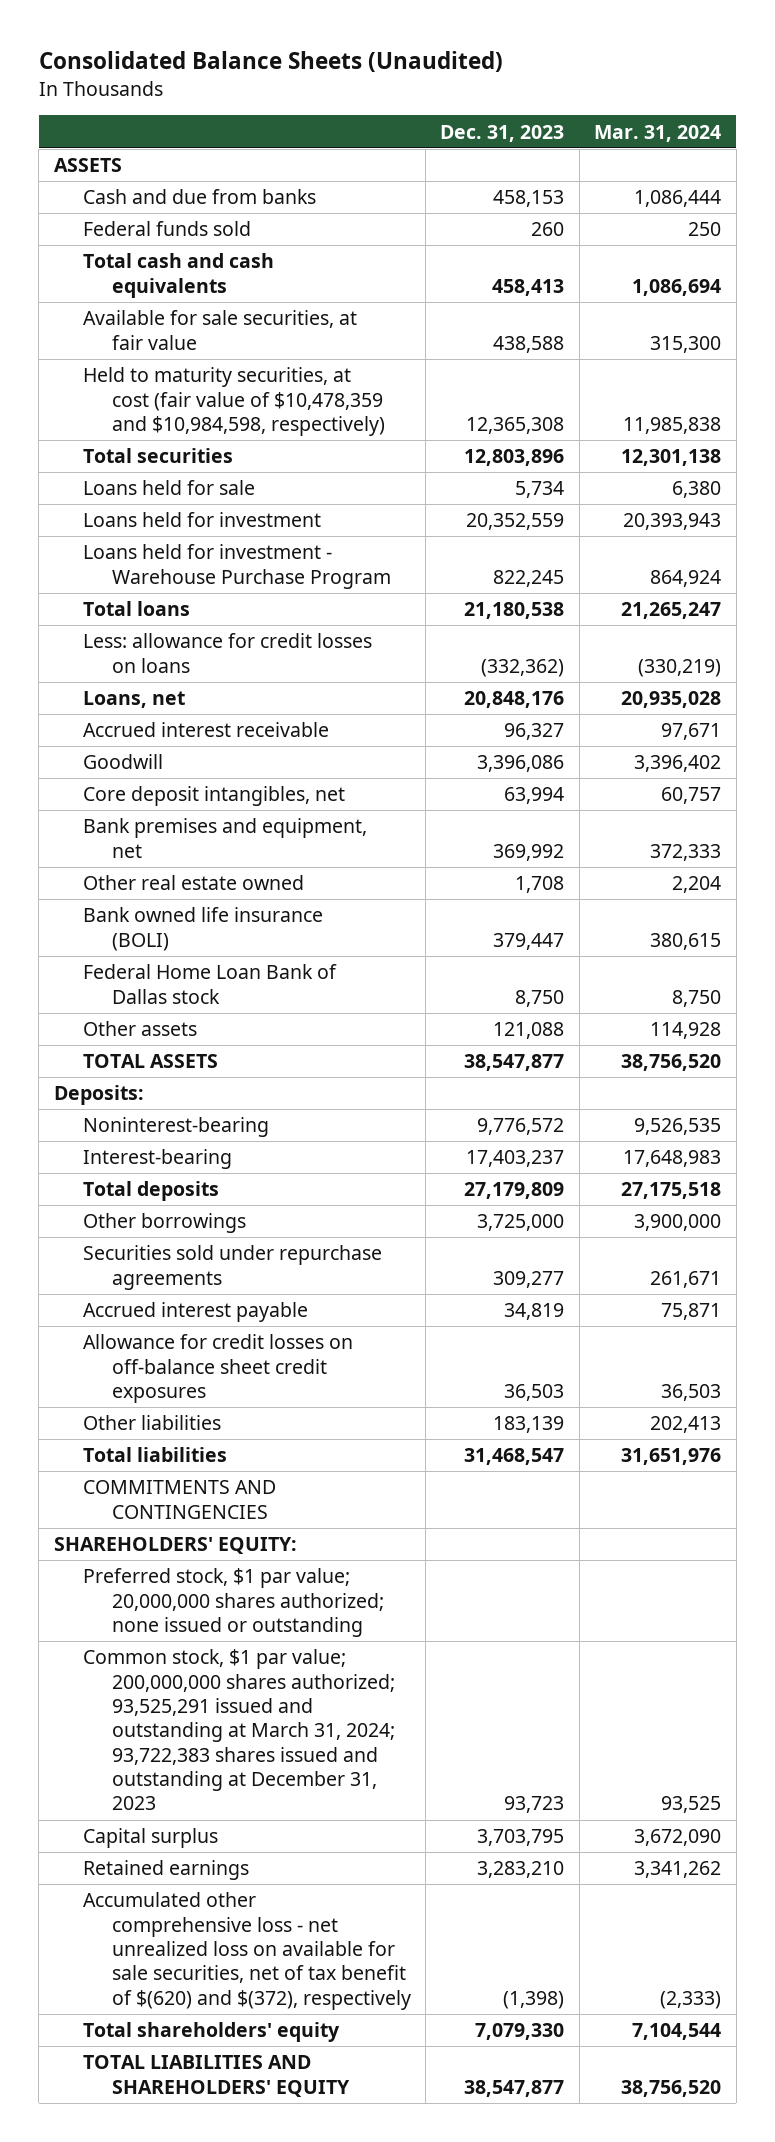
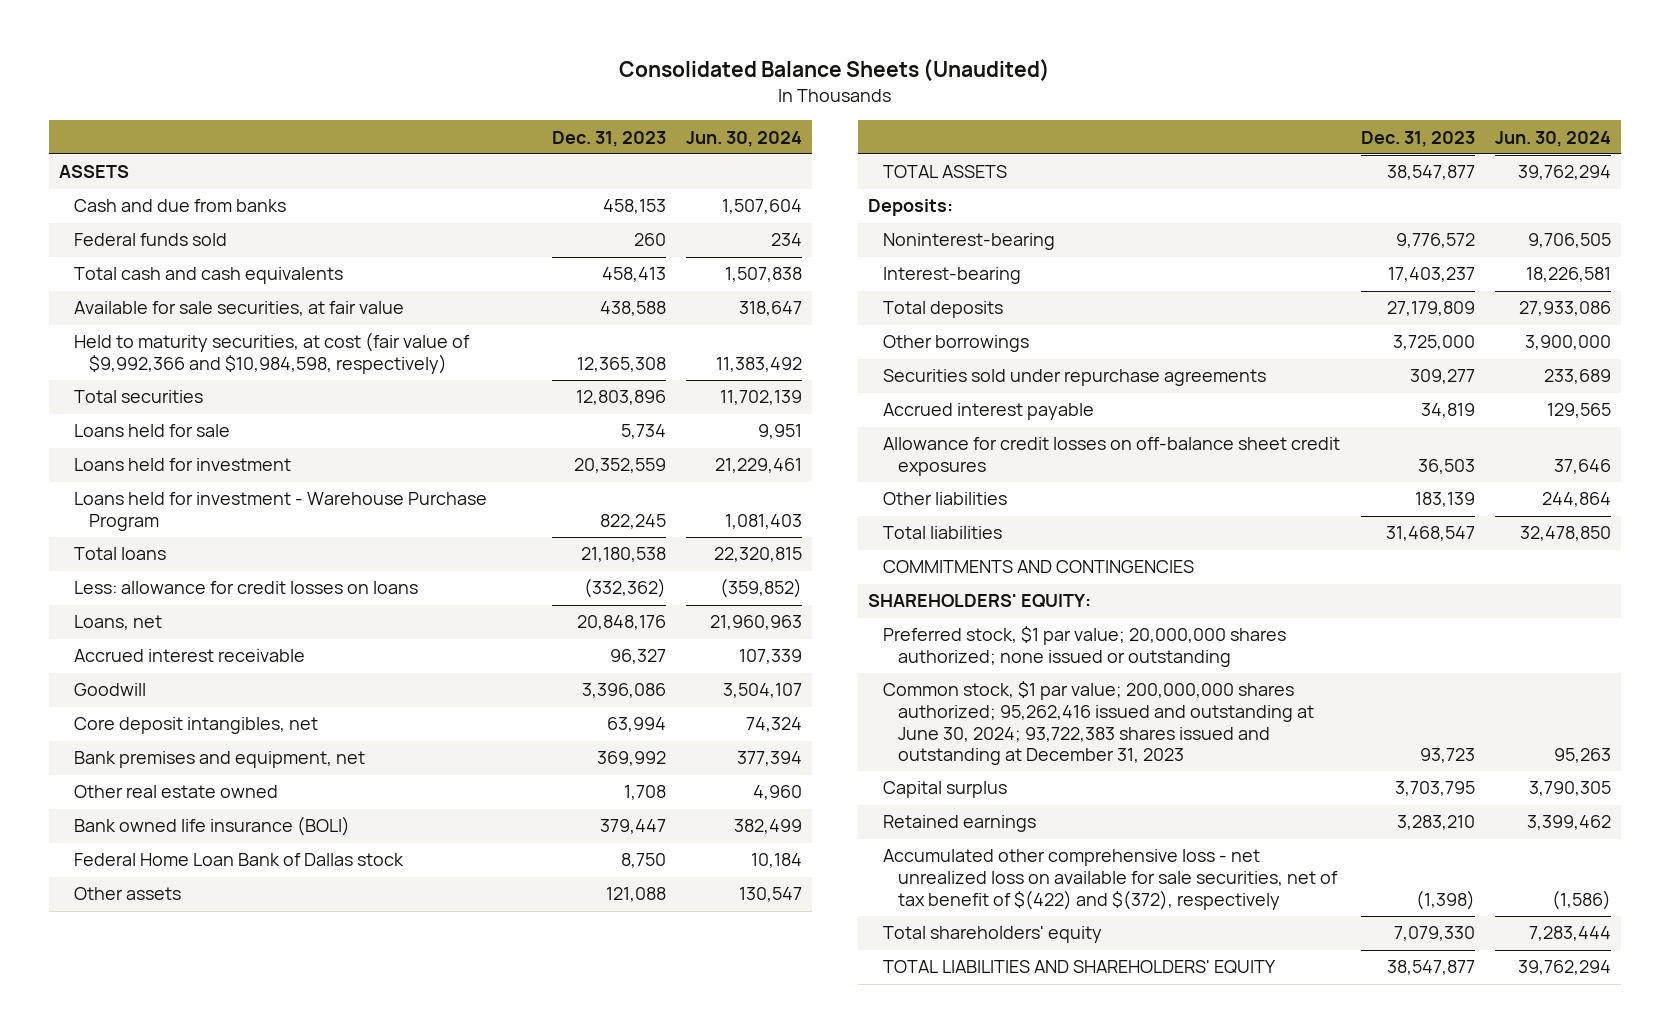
- | Dec. 31, 2023 | Mar. 31, 2024
+ | Dec. 31, 2023 | Jun. 30, 2024
- Held to maturity securities, at cost (fair value of $10,478,359 and $10,984,598, respectively) | 12,365,308 | 11,985,838
+ Held to maturity securities, at cost (fair value of $9,992,366 and $10,984,598, respectively) | 12,365,308 | 11,383,492
- Common stock, $1 par value; 200,000,000 shares authorized; 93,525,291 issued and outstanding at March 31, 2024; 93,722,383 shares issued and outstanding at December 31, 2023 | 93,723 | 93,525
+ Common stock, $1 par value; 200,000,000 shares authorized; 95,262,416 issued and outstanding at June 30, 2024; 93,722,383 shares issued and outstanding at December 31, 2023 | 93,723 | 95,263
- Accumulated other comprehensive loss - net unrealized loss on available for sale securities, net of tax benefit of $(620) and $(372), respectively | (1,398) | (2,333)
+ Accumulated other comprehensive loss - net unrealized loss on available for sale securities, net of tax benefit of $(422) and $(372), respectively | (1,398) | (1,586)

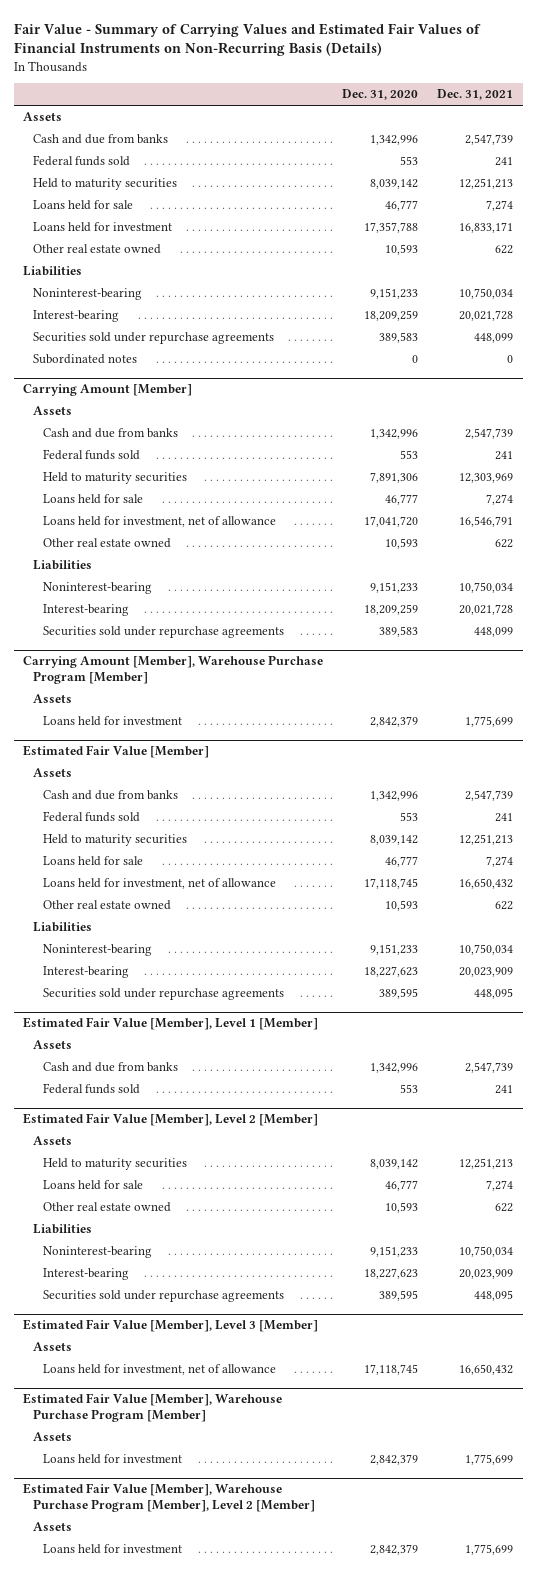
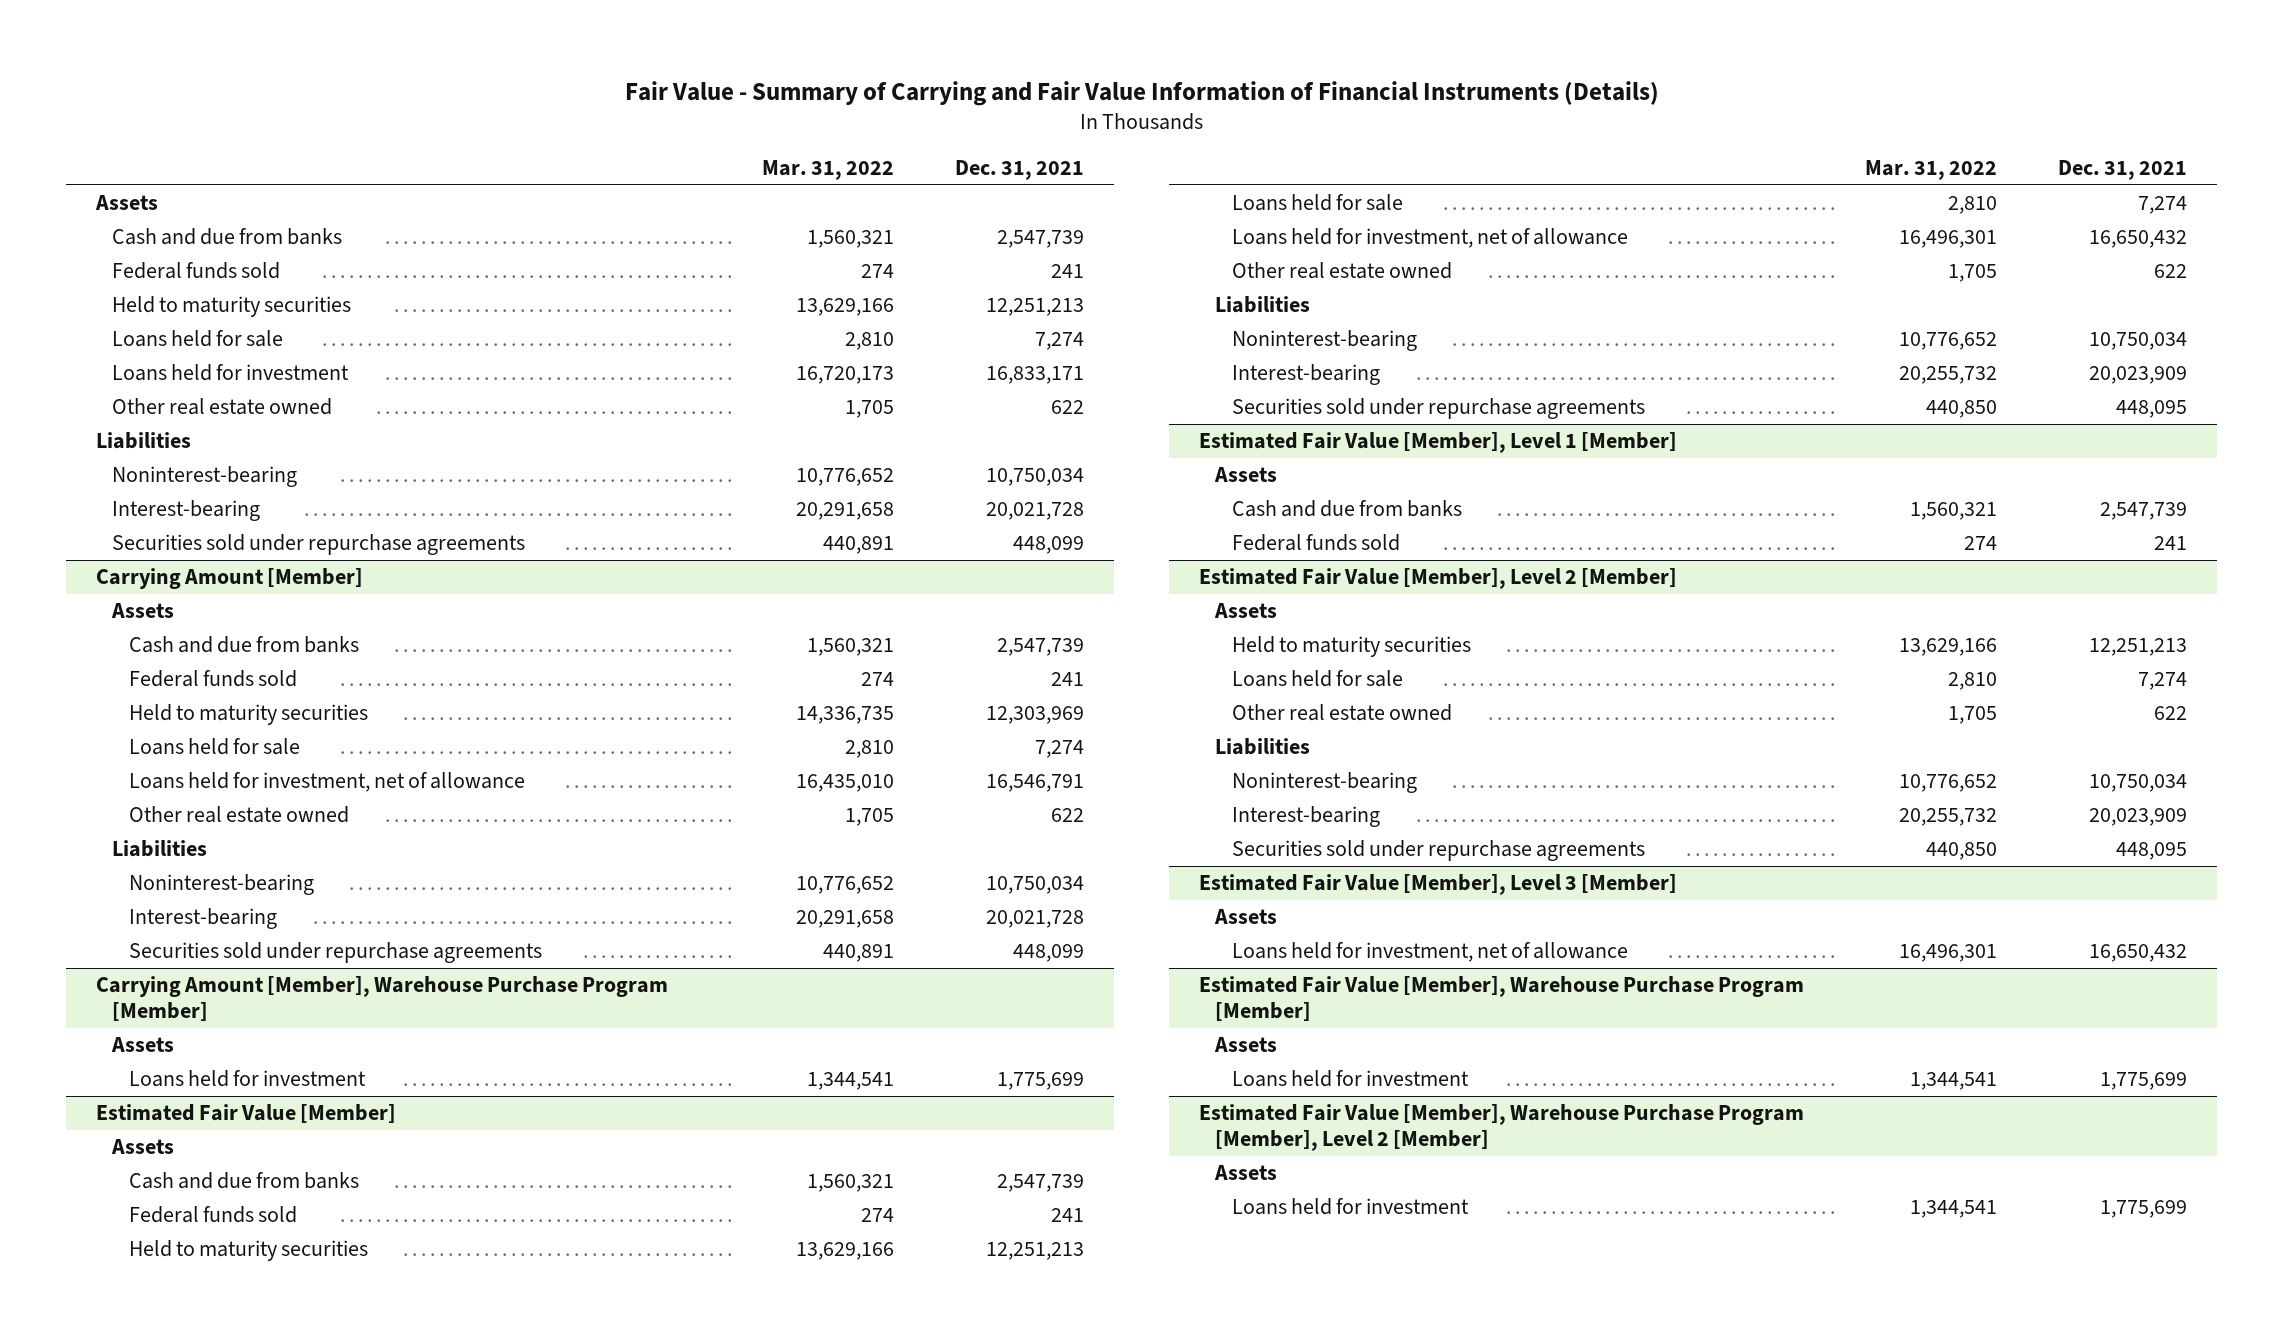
- Fair Value - Summary of Carrying Values and Estimated Fair Values of Financial Instruments on Non-Recurring Basis (Details)
+ Fair Value - Summary of Carrying and Fair Value Information of Financial Instruments (Details)
- | Dec. 31, 2020 | Dec. 31, 2021
+ | Mar. 31, 2022 | Dec. 31, 2021
- Subordinated notes | 0 | 0

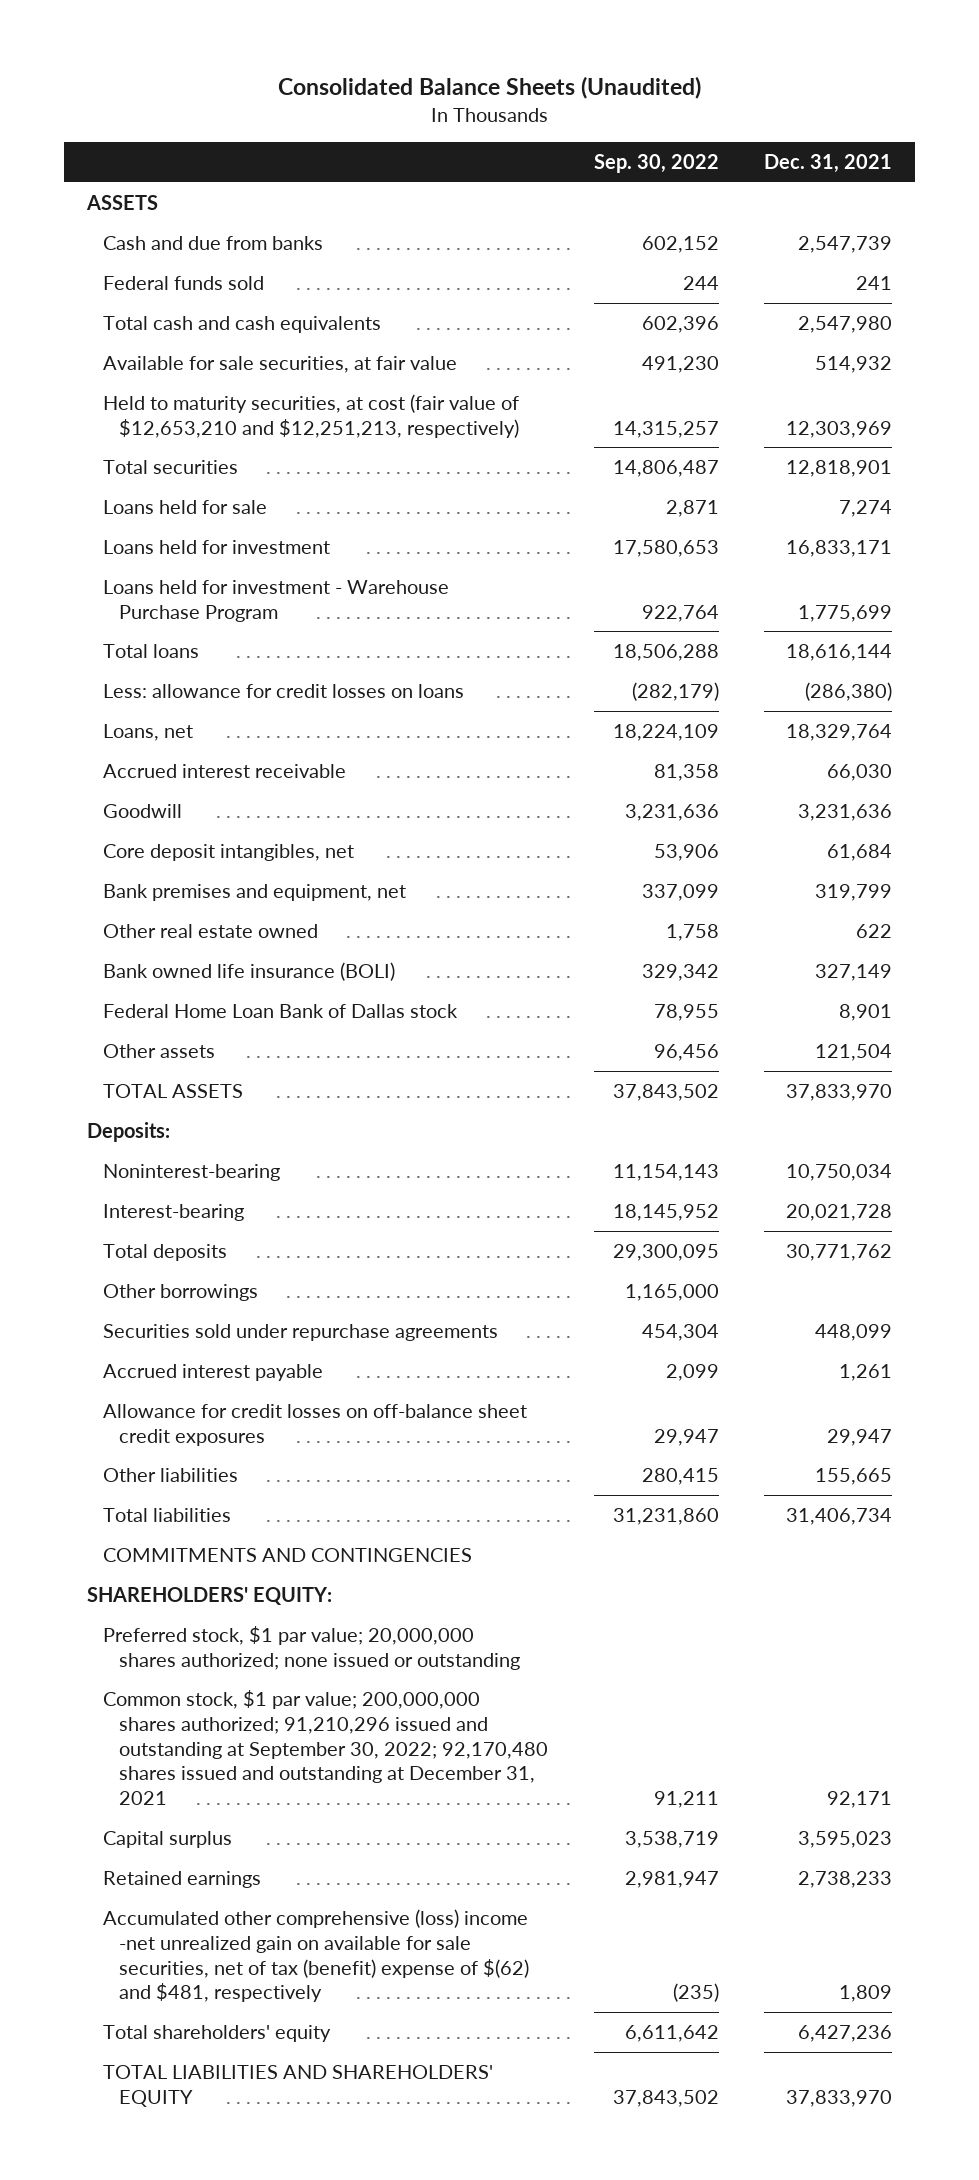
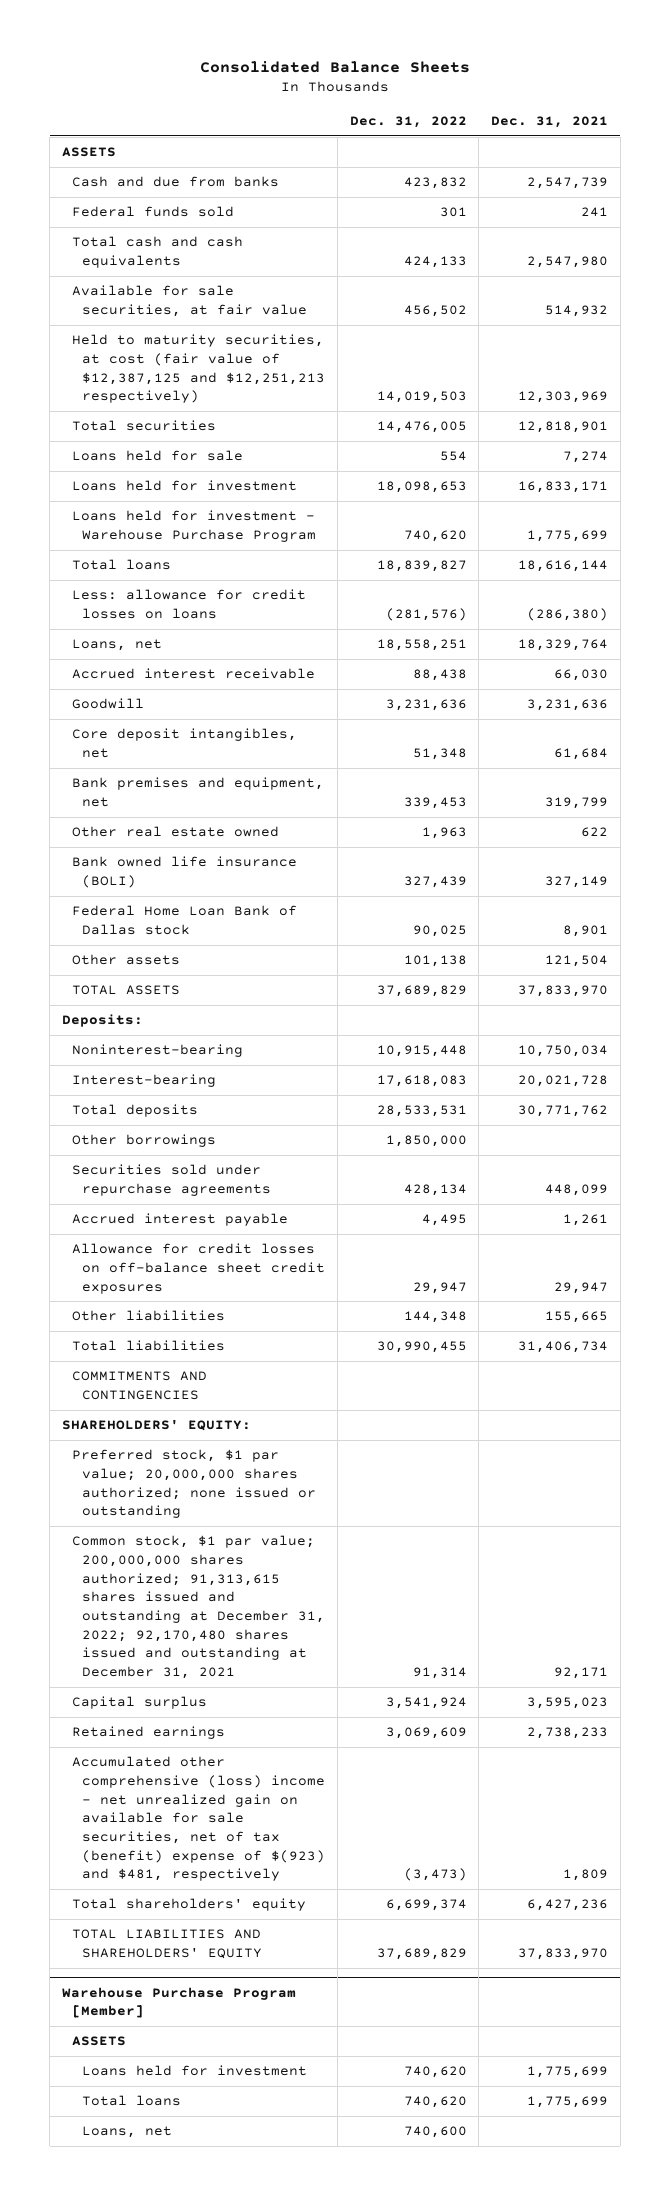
- Consolidated Balance Sheets (Unaudited)
+ Consolidated Balance Sheets
- | Sep. 30, 2022 | Dec. 31, 2021
+ | Dec. 31, 2022 | Dec. 31, 2021
- Held to maturity securities, at cost (fair value of $12,653,210 and $12,251,213, respectively) | 14,315,257 | 12,303,969
+ Held to maturity securities, at cost (fair value of $12,387,125 and $12,251,213 respectively) | 14,019,503 | 12,303,969
- Common stock, $1 par value; 200,000,000 shares authorized; 91,210,296 issued and outstanding at September 30, 2022; 92,170,480 shares issued and outstanding at December 31, 2021 | 91,211 | 92,171
+ Common stock, $1 par value; 200,000,000 shares authorized; 91,313,615 shares issued and outstanding at December 31, 2022; 92,170,480 shares issued and outstanding at December 31, 2021 | 91,314 | 92,171
- Accumulated other comprehensive (loss) income -net unrealized gain on available for sale securities, net of tax (benefit) expense of $(62) and $481, respectively | (235) | 1,809
+ Accumulated other comprehensive (loss) income - net unrealized gain on available for sale securities, net of tax (benefit) expense of $(923) and $481, respectively | (3,473) | 1,809
+ Warehouse Purchase Program [Member]
+ ASSETS
+ Loans held for investment | 740,620 | 1,775,699
+ Total loans | 740,620 | 1,775,699
+ Loans, net | 740,600 |

